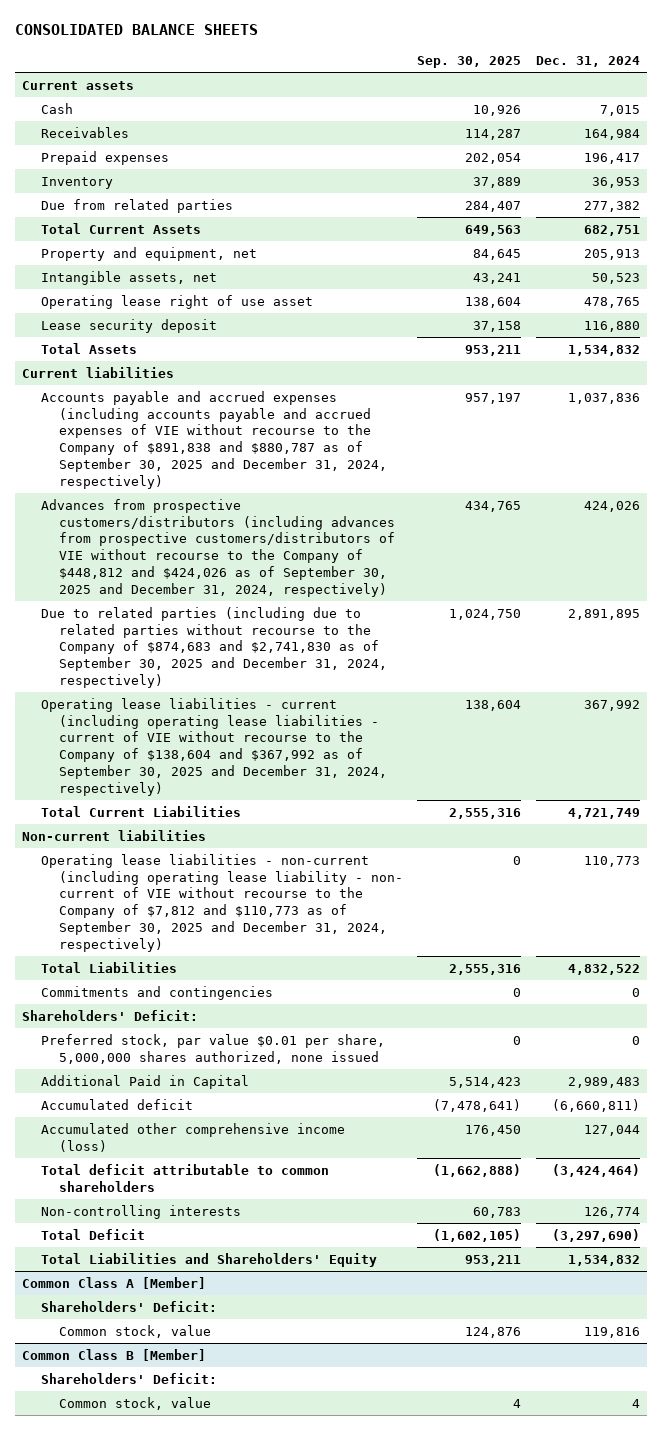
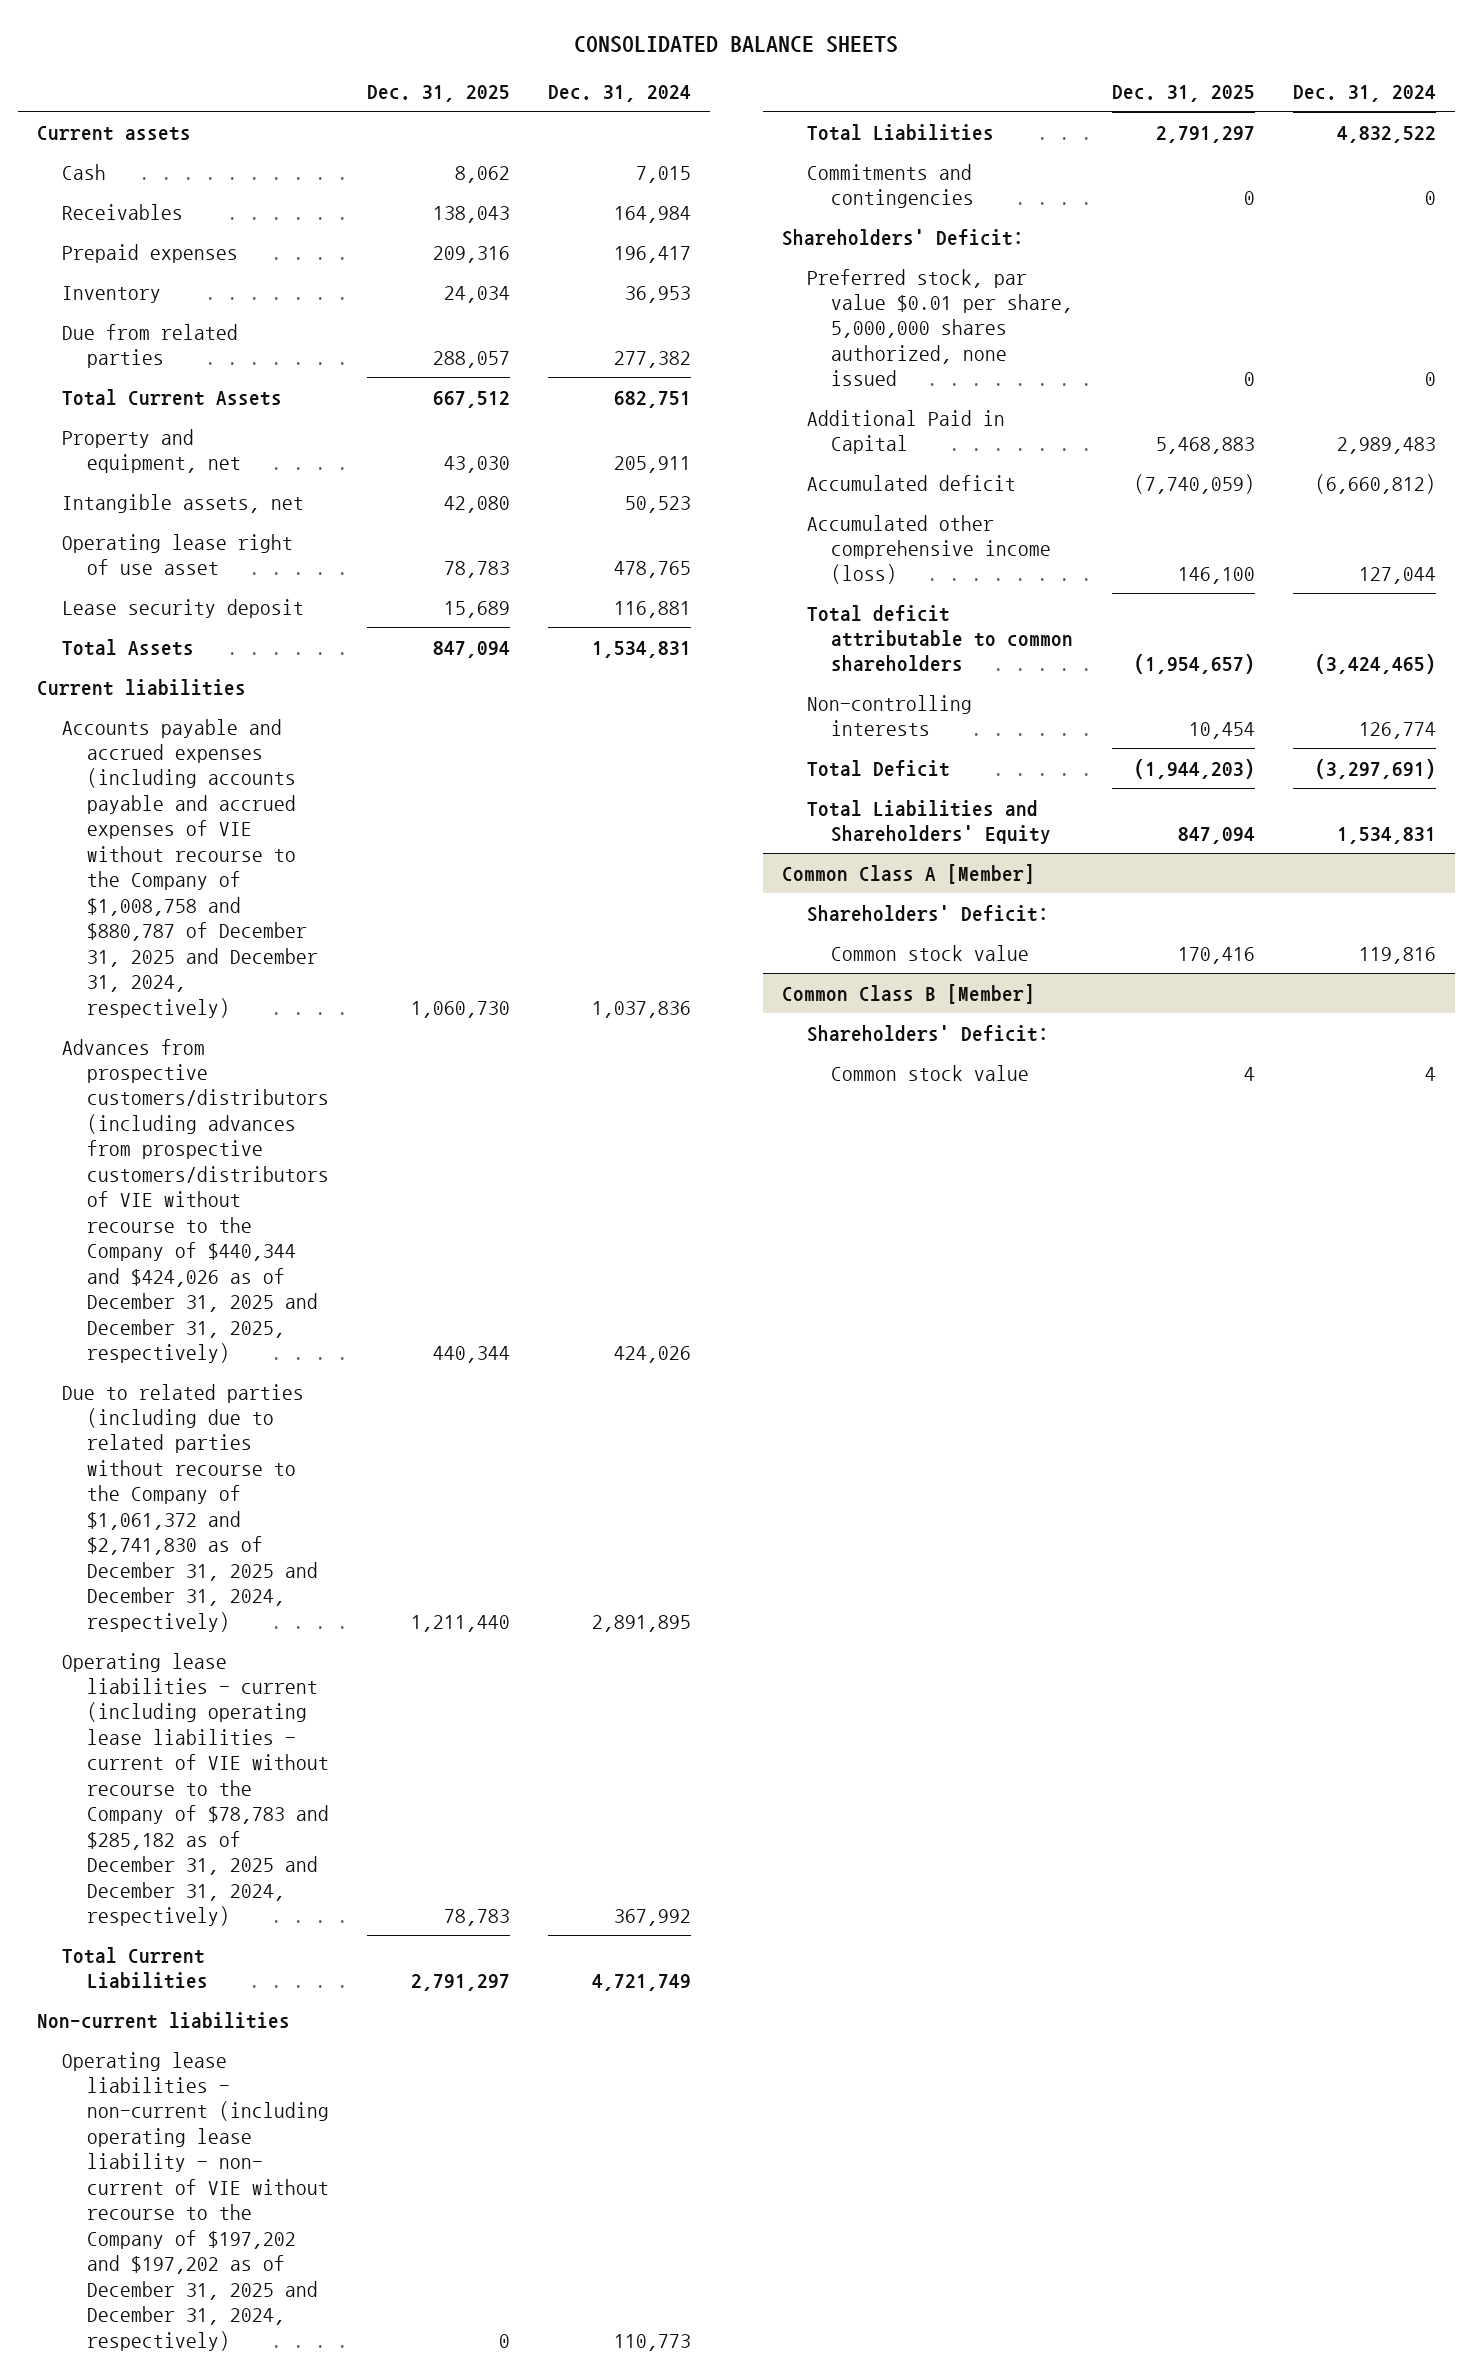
- | Sep. 30, 2025 | Dec. 31, 2024
+ | Dec. 31, 2025 | Dec. 31, 2024
- Property and equipment, net | 84,645 | 205,913
+ Property and equipment, net | 43,030 | 205,911
- Lease security deposit | 37,158 | 116,880
- Total Assets | 953,211 | 1,534,832
+ Lease security deposit | 15,689 | 116,881
+ Total Assets | 847,094 | 1,534,831
- Accounts payable and accrued expenses (including accounts payable and accrued expenses of VIE without recourse to the Company of $891,838 and $880,787 as of September 30, 2025 and December 31, 2024, respectively) | 957,197 | 1,037,836
- Advances from prospective customers/distributors (including advances from prospective customers/distributors of VIE without recourse to the Company of $448,812 and $424,026 as of September 30, 2025 and December 31, 2024, respectively) | 434,765 | 424,026
- Due to related parties (including due to related parties without recourse to the Company of $874,683 and $2,741,830 as of September 30, 2025 and December 31, 2024, respectively) | 1,024,750 | 2,891,895
- Operating lease liabilities - current (including operating lease liabilities - current of VIE without recourse to the Company of $138,604 and $367,992 as of September 30, 2025 and December 31, 2024, respectively) | 138,604 | 367,992
+ Accounts payable and accrued expenses (including accounts payable and accrued expenses of VIE without recourse to the Company of $1,008,758 and $880,787 of December 31, 2025 and December 31, 2024, respectively) | 1,060,730 | 1,037,836
+ Advances from prospective customers/distributors (including advances from prospective customers/distributors of VIE without recourse to the Company of $440,344 and $424,026 as of December 31, 2025 and December 31, 2025, respectively) | 440,344 | 424,026
+ Due to related parties (including due to related parties without recourse to the Company of $1,061,372 and $2,741,830 as of December 31, 2025 and December 31, 2024, respectively) | 1,211,440 | 2,891,895
+ Operating lease liabilities - current (including operating lease liabilities - current of VIE without recourse to the Company of $78,783 and $285,182 as of December 31, 2025 and December 31, 2024, respectively) | 78,783 | 367,992
- Operating lease liabilities - non-current (including operating lease liability - non- current of VIE without recourse to the Company of $7,812 and $110,773 as of September 30, 2025 and December 31, 2024, respectively) | 0 | 110,773
+ Operating lease liabilities - non-current (including operating lease liability - non- current of VIE without recourse to the Company of $197,202 and $197,202 as of December 31, 2025 and December 31, 2024, respectively) | 0 | 110,773
- Accumulated deficit | (7,478,641) | (6,660,811)
+ Accumulated deficit | (7,740,059) | (6,660,812)
- Total deficit attributable to common shareholders | (1,662,888) | (3,424,464)
+ Total deficit attributable to common shareholders | (1,954,657) | (3,424,465)
- Total Deficit | (1,602,105) | (3,297,690)
- Total Liabilities and Shareholders' Equity | 953,211 | 1,534,832
+ Total Deficit | (1,944,203) | (3,297,691)
+ Total Liabilities and Shareholders' Equity | 847,094 | 1,534,831
@ Common Class A [Member]
- Common stock, value | 124,876 | 119,816
+ Common stock value | 170,416 | 119,816
@ Common Class B [Member]
- Common stock, value | 4 | 4
+ Common stock value | 4 | 4

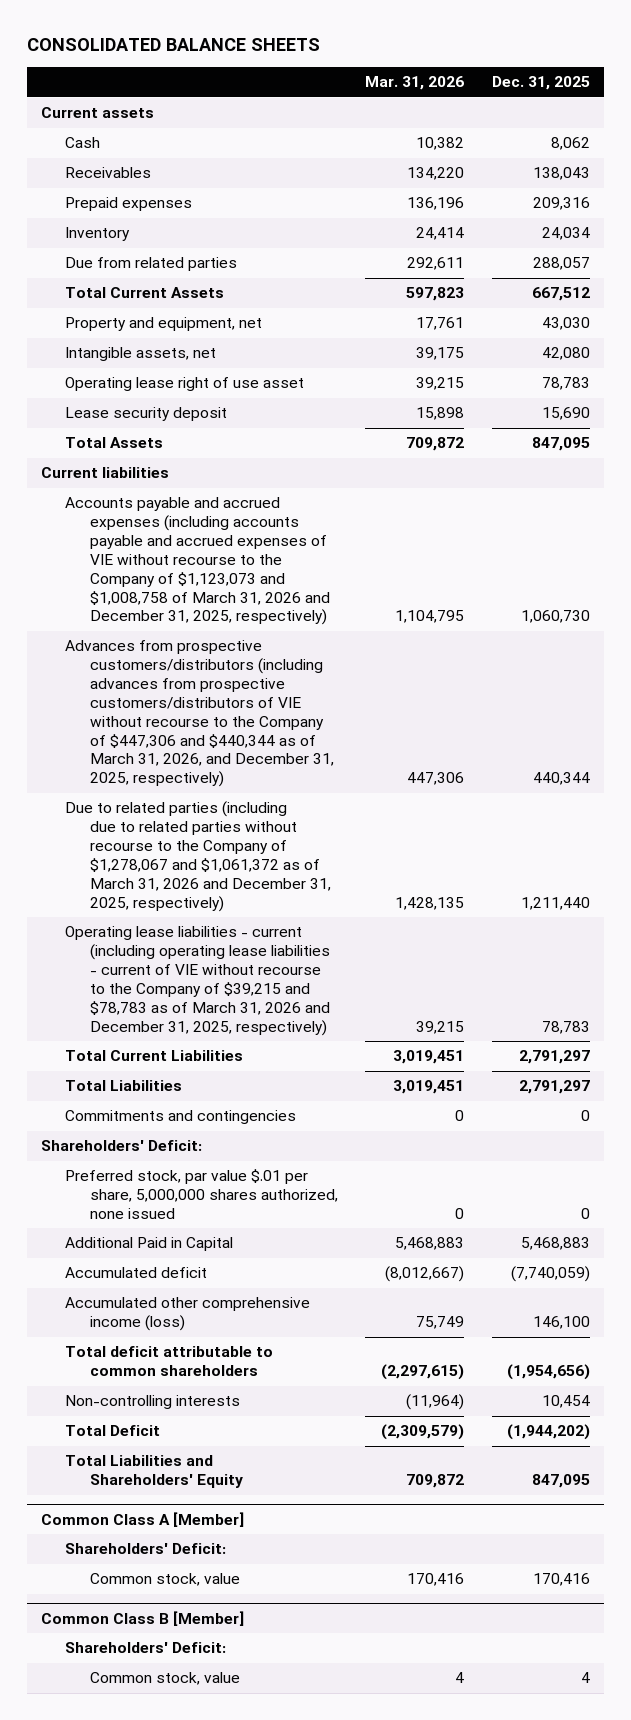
- | Dec. 31, 2025 | Dec. 31, 2024
+ | Mar. 31, 2026 | Dec. 31, 2025
- Lease security deposit | 15,689 | 116,881
- Total Assets | 847,094 | 1,534,831
+ Lease security deposit | 15,898 | 15,690
+ Total Assets | 709,872 | 847,095
- Accounts payable and accrued expenses (including accounts payable and accrued expenses of VIE without recourse to the Company of $1,008,758 and $880,787 of December 31, 2025 and December 31, 2024, respectively) | 1,060,730 | 1,037,836
- Advances from prospective customers/distributors (including advances from prospective customers/distributors of VIE without recourse to the Company of $440,344 and $424,026 as of December 31, 2025 and December 31, 2025, respectively) | 440,344 | 424,026
- Due to related parties (including due to related parties without recourse to the Company of $1,061,372 and $2,741,830 as of December 31, 2025 and December 31, 2024, respectively) | 1,211,440 | 2,891,895
- Operating lease liabilities - current (including operating lease liabilities - current of VIE without recourse to the Company of $78,783 and $285,182 as of December 31, 2025 and December 31, 2024, respectively) | 78,783 | 367,992
+ Accounts payable and accrued expenses (including accounts payable and accrued expenses of VIE without recourse to the Company of $1,123,073 and $1,008,758 of March 31, 2026 and December 31, 2025, respectively) | 1,104,795 | 1,060,730
+ Advances from prospective customers/distributors (including advances from prospective customers/distributors of VIE without recourse to the Company of $447,306 and $440,344 as of March 31, 2026, and December 31, 2025, respectively) | 447,306 | 440,344
+ Due to related parties (including due to related parties without recourse to the Company of $1,278,067 and $1,061,372 as of March 31, 2026 and December 31, 2025, respectively) | 1,428,135 | 1,211,440
+ Operating lease liabilities - current (including operating lease liabilities - current of VIE without recourse to the Company of $39,215 and $78,783 as of March 31, 2026 and December 31, 2025, respectively) | 39,215 | 78,783
- Non-current liabilities
- Operating lease liabilities - non-current (including operating lease liability - non- current of VIE without recourse to the Company of $197,202 and $197,202 as of December 31, 2025 and December 31, 2024, respectively) | 0 | 110,773
- Preferred stock, par value $0.01 per share, 5,000,000 shares authorized, none issued | 0 | 0
+ Preferred stock, par value $.01 per share, 5,000,000 shares authorized, none issued | 0 | 0
- Total deficit attributable to common shareholders | (1,954,657) | (3,424,465)
+ Total deficit attributable to common shareholders | (2,297,615) | (1,954,656)
- Total Deficit | (1,944,203) | (3,297,691)
- Total Liabilities and Shareholders' Equity | 847,094 | 1,534,831
+ Total Deficit | (2,309,579) | (1,944,202)
+ Total Liabilities and Shareholders' Equity | 709,872 | 847,095
@ Common Class A [Member]
- Common stock value | 170,416 | 119,816
+ Common stock, value | 170,416 | 170,416
@ Common Class B [Member]
- Common stock value | 4 | 4
+ Common stock, value | 4 | 4

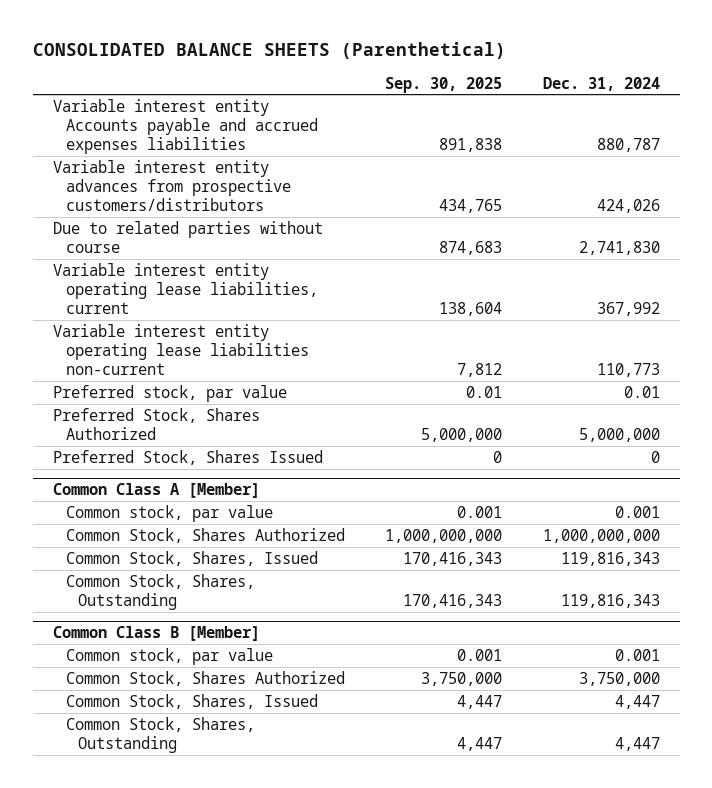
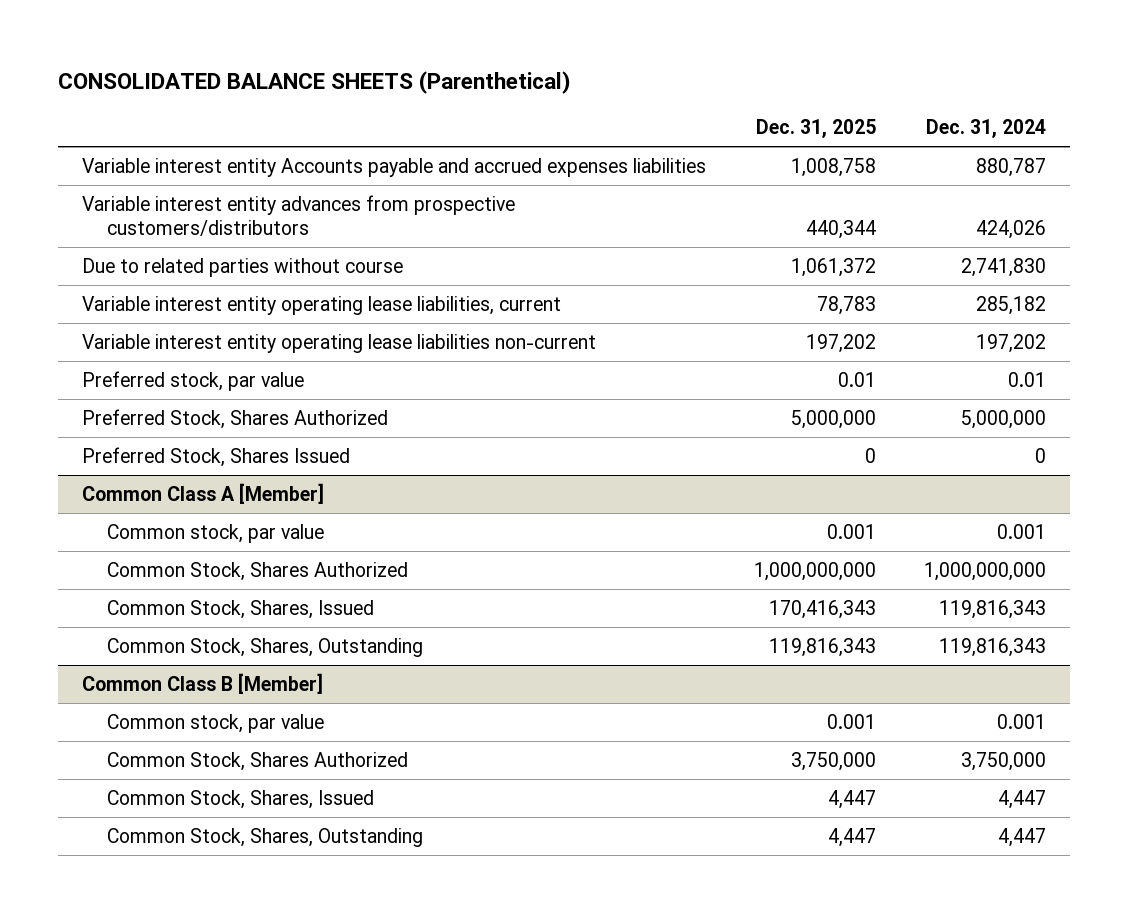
- | Sep. 30, 2025 | Dec. 31, 2024
+ | Dec. 31, 2025 | Dec. 31, 2024
- Variable interest entity operating lease liabilities, current | 138,604 | 367,992
- Variable interest entity operating lease liabilities non-current | 7,812 | 110,773
+ Variable interest entity operating lease liabilities, current | 78,783 | 285,182
+ Variable interest entity operating lease liabilities non-current | 197,202 | 197,202

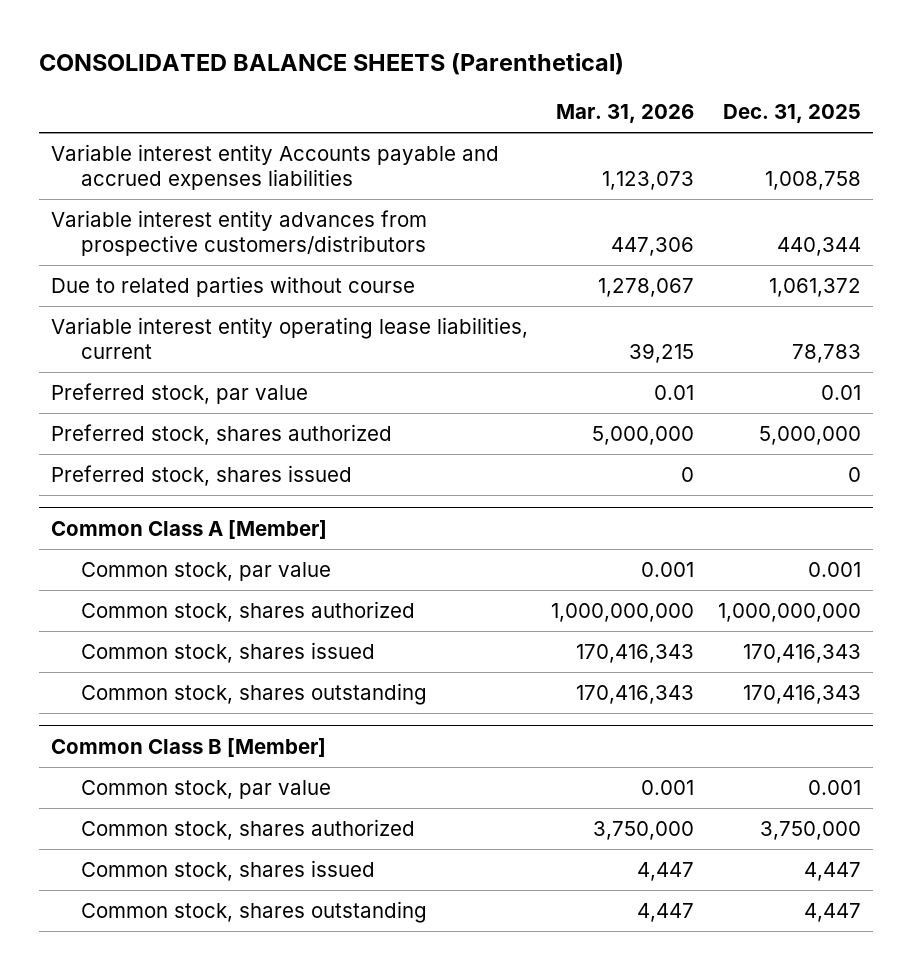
- | Dec. 31, 2025 | Dec. 31, 2024
+ | Mar. 31, 2026 | Dec. 31, 2025
- Variable interest entity operating lease liabilities non-current | 197,202 | 197,202
- Preferred Stock, Shares Authorized | 5,000,000 | 5,000,000
- Preferred Stock, Shares Issued | 0 | 0
+ Preferred stock, shares authorized | 5,000,000 | 5,000,000
+ Preferred stock, shares issued | 0 | 0
@ Common Class A [Member]
- Common Stock, Shares Authorized | 1,000,000,000 | 1,000,000,000
- Common Stock, Shares, Issued | 170,416,343 | 119,816,343
- Common Stock, Shares, Outstanding | 119,816,343 | 119,816,343
+ Common stock, shares authorized | 1,000,000,000 | 1,000,000,000
+ Common stock, shares issued | 170,416,343 | 170,416,343
+ Common stock, shares outstanding | 170,416,343 | 170,416,343
@ Common Class B [Member]
- Common Stock, Shares Authorized | 3,750,000 | 3,750,000
- Common Stock, Shares, Issued | 4,447 | 4,447
- Common Stock, Shares, Outstanding | 4,447 | 4,447
+ Common stock, shares authorized | 3,750,000 | 3,750,000
+ Common stock, shares issued | 4,447 | 4,447
+ Common stock, shares outstanding | 4,447 | 4,447

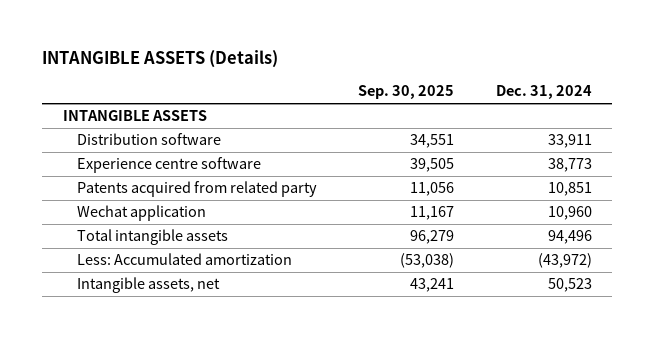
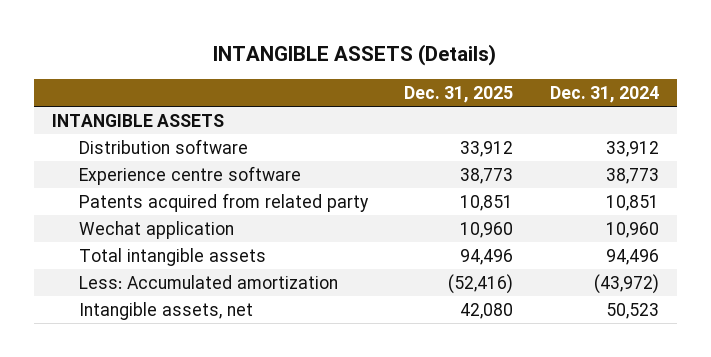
- | Sep. 30, 2025 | Dec. 31, 2024
+ | Dec. 31, 2025 | Dec. 31, 2024
- Distribution software | 34,551 | 33,911
+ Distribution software | 33,912 | 33,912

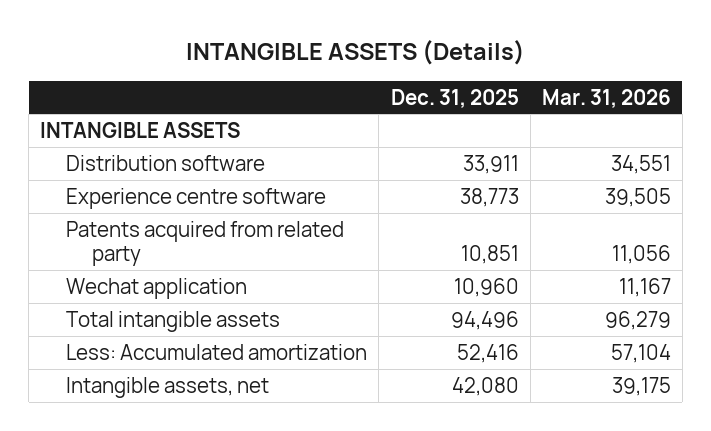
- | Dec. 31, 2025 | Dec. 31, 2024
+ | Dec. 31, 2025 | Mar. 31, 2026
- Distribution software | 33,912 | 33,912
+ Distribution software | 33,911 | 34,551
- Less: Accumulated amortization | (52,416) | (43,972)
+ Less: Accumulated amortization | 52,416 | 57,104

